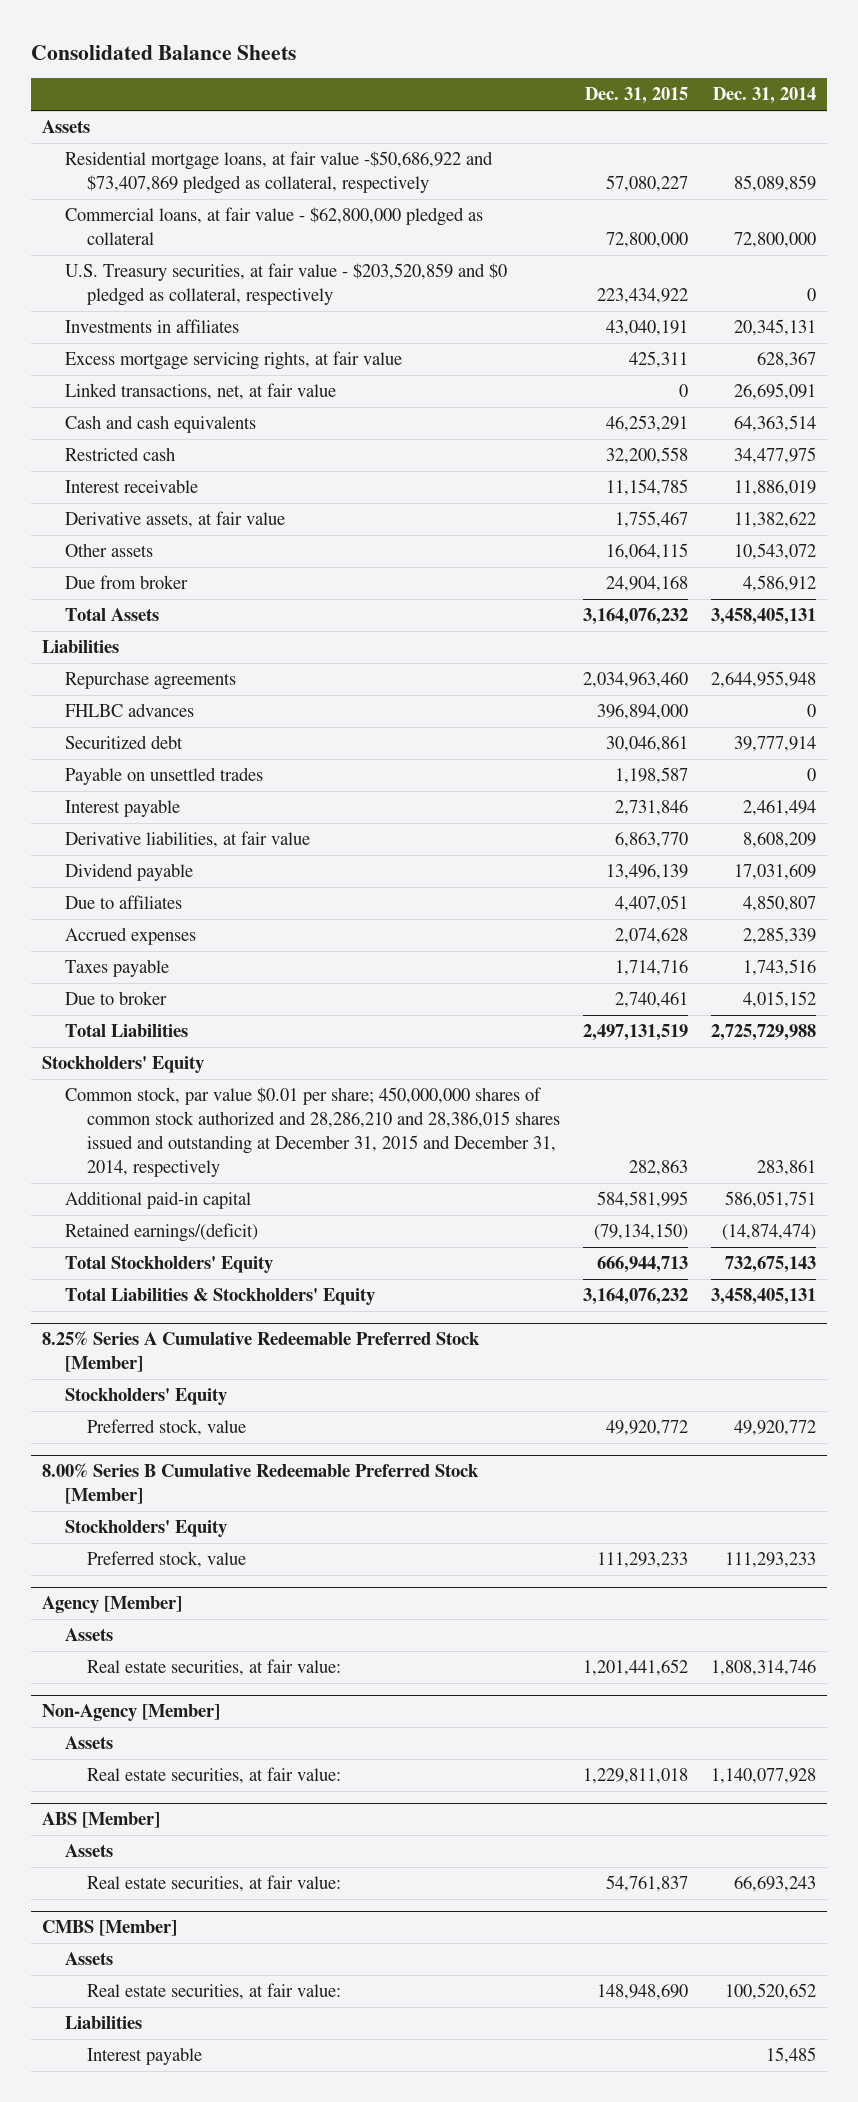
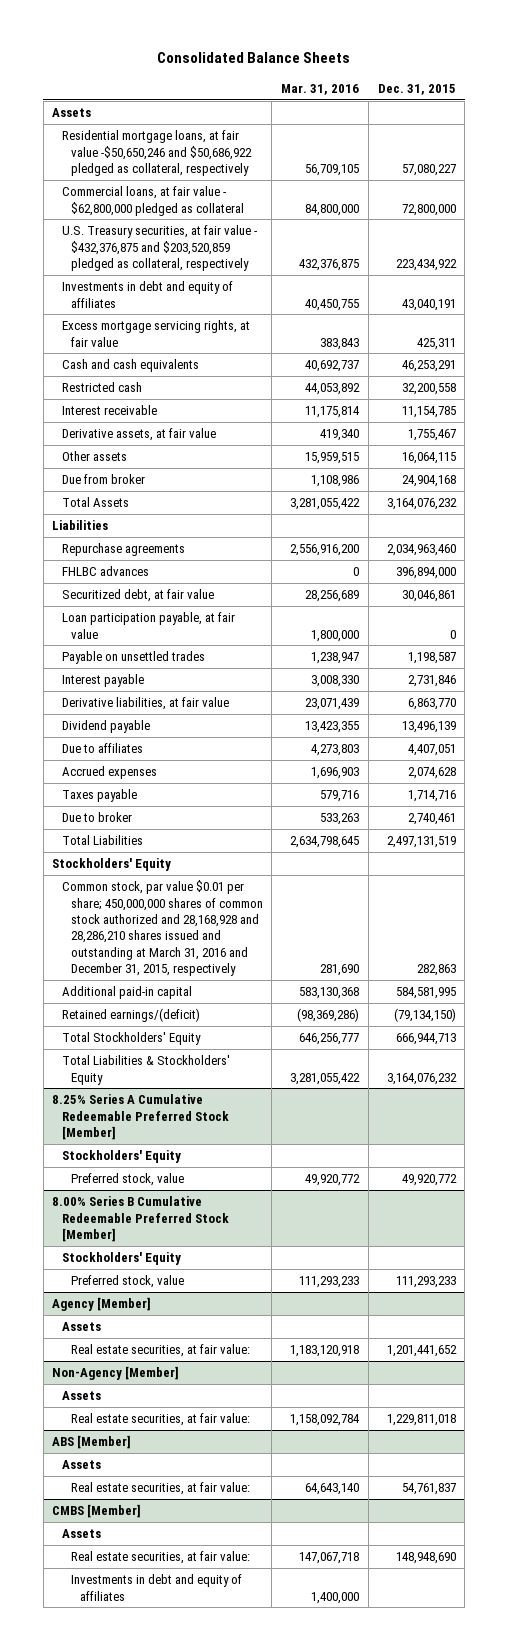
- | Dec. 31, 2015 | Dec. 31, 2014
+ | Mar. 31, 2016 | Dec. 31, 2015
- Residential mortgage loans, at fair value -$50,686,922 and $73,407,869 pledged as collateral, respectively | 57,080,227 | 85,089,859
+ Residential mortgage loans, at fair value -$50,650,246 and $50,686,922 pledged as collateral, respectively | 56,709,105 | 57,080,227
- U.S. Treasury securities, at fair value - $203,520,859 and $0 pledged as collateral, respectively | 223,434,922 | 0
- Investments in affiliates | 43,040,191 | 20,345,131
+ U.S. Treasury securities, at fair value - $432,376,875 and $203,520,859 pledged as collateral, respectively | 432,376,875 | 223,434,922
+ Investments in debt and equity of affiliates | 40,450,755 | 43,040,191
- Linked transactions, net, at fair value | 0 | 26,695,091
- Securitized debt | 30,046,861 | 39,777,914
+ Securitized debt, at fair value | 28,256,689 | 30,046,861
+ Loan participation payable, at fair value | 1,800,000 | 0
- Common stock, par value $0.01 per share; 450,000,000 shares of common stock authorized and 28,286,210 and 28,386,015 shares issued and outstanding at December 31, 2015 and December 31, 2014, respectively | 282,863 | 283,861
+ Common stock, par value $0.01 per share; 450,000,000 shares of common stock authorized and 28,168,928 and 28,286,210 shares issued and outstanding at March 31, 2016 and December 31, 2015, respectively | 281,690 | 282,863
@ CMBS [Member]
- Liabilities
- Interest payable | | 15,485
+ Investments in debt and equity of affiliates | 1,400,000 |

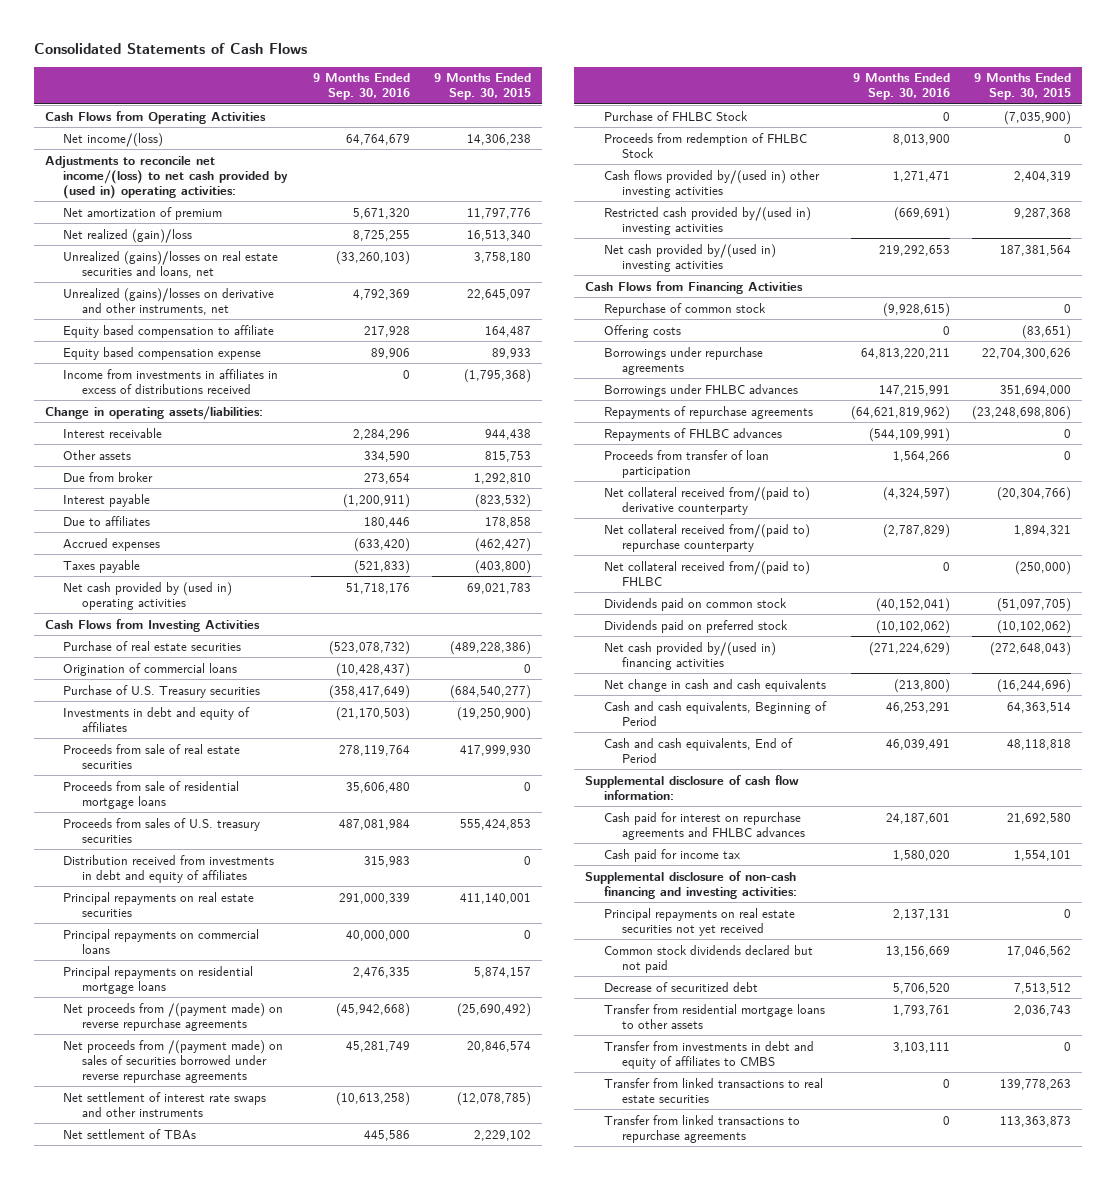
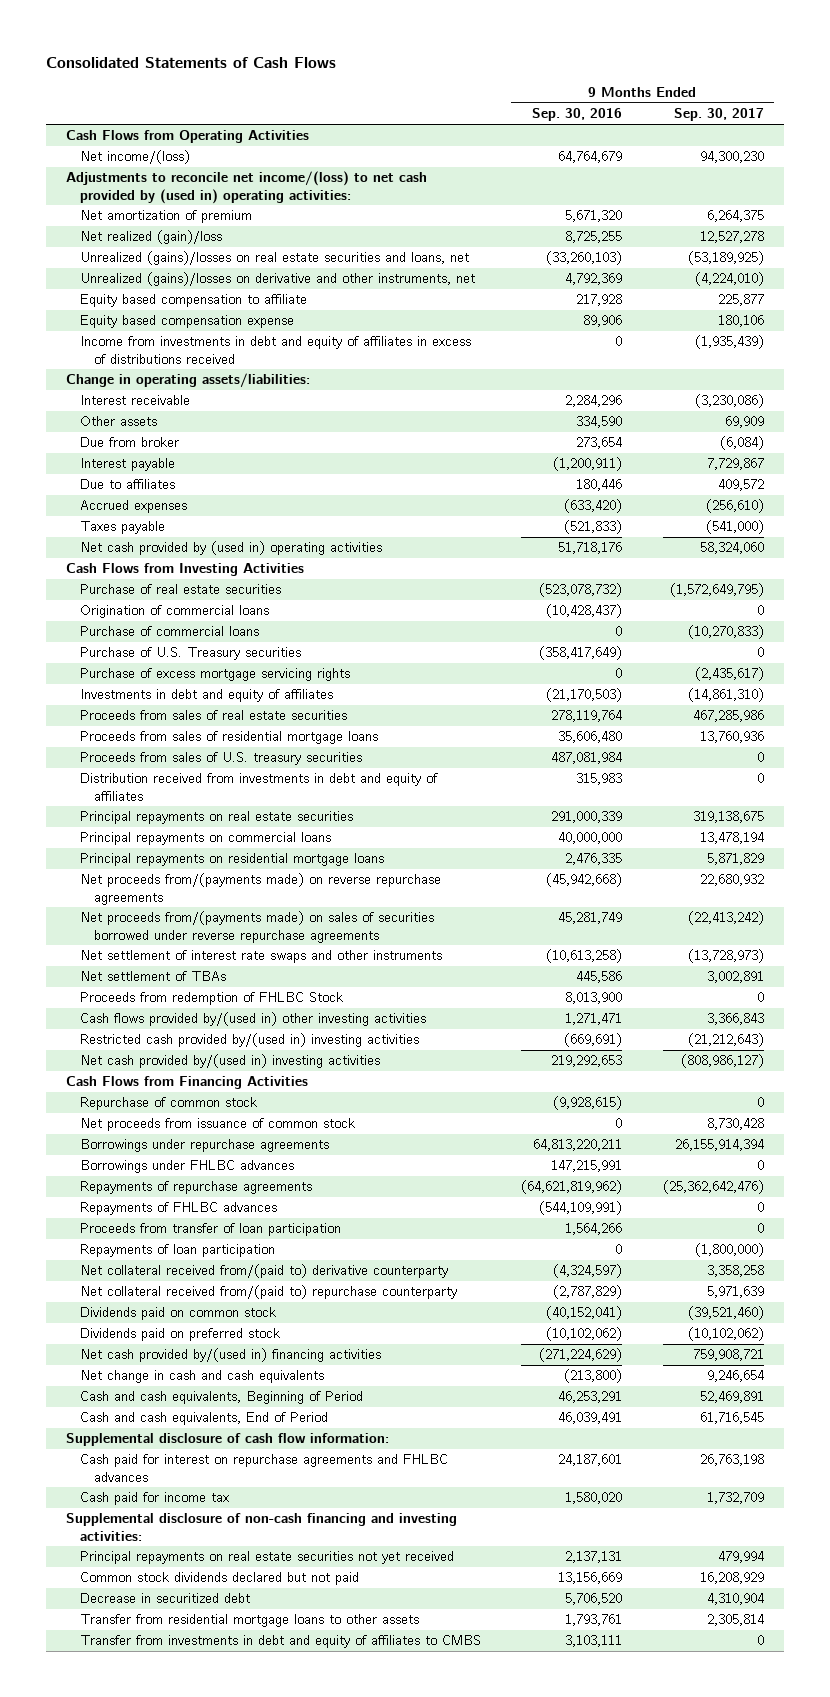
- | 9 Months Ended Sep. 30, 2016 | 9 Months Ended Sep. 30, 2015
+ | 9 Months Ended Sep. 30, 2016 | 9 Months Ended Sep. 30, 2017
- Income from investments in affiliates in excess of distributions received | 0 | (1,795,368)
+ Income from investments in debt and equity of affiliates in excess of distributions received | 0 | (1,935,439)
+ Purchase of commercial loans | 0 | (10,270,833)
+ Purchase of excess mortgage servicing rights | 0 | (2,435,617)
- Proceeds from sale of real estate securities | 278,119,764 | 417,999,930
- Proceeds from sale of residential mortgage loans | 35,606,480 | 0
+ Proceeds from sales of real estate securities | 278,119,764 | 467,285,986
+ Proceeds from sales of residential mortgage loans | 35,606,480 | 13,760,936
- Net proceeds from /(payment made) on reverse repurchase agreements | (45,942,668) | (25,690,492)
- Net proceeds from /(payment made) on sales of securities borrowed under reverse repurchase agreements | 45,281,749 | 20,846,574
+ Net proceeds from/(payments made) on reverse repurchase agreements | (45,942,668) | 22,680,932
+ Net proceeds from/(payments made) on sales of securities borrowed under reverse repurchase agreements | 45,281,749 | (22,413,242)
- Purchase of FHLBC Stock | 0 | (7,035,900)
- Offering costs | 0 | (83,651)
+ Net proceeds from issuance of common stock | 0 | 8,730,428
+ Repayments of loan participation | 0 | (1,800,000)
- Net collateral received from/(paid to) FHLBC | 0 | (250,000)
- Decrease of securitized debt | 5,706,520 | 7,513,512
+ Decrease in securitized debt | 5,706,520 | 4,310,904
- Transfer from linked transactions to real estate securities | 0 | 139,778,263
- Transfer from linked transactions to repurchase agreements | 0 | 113,363,873

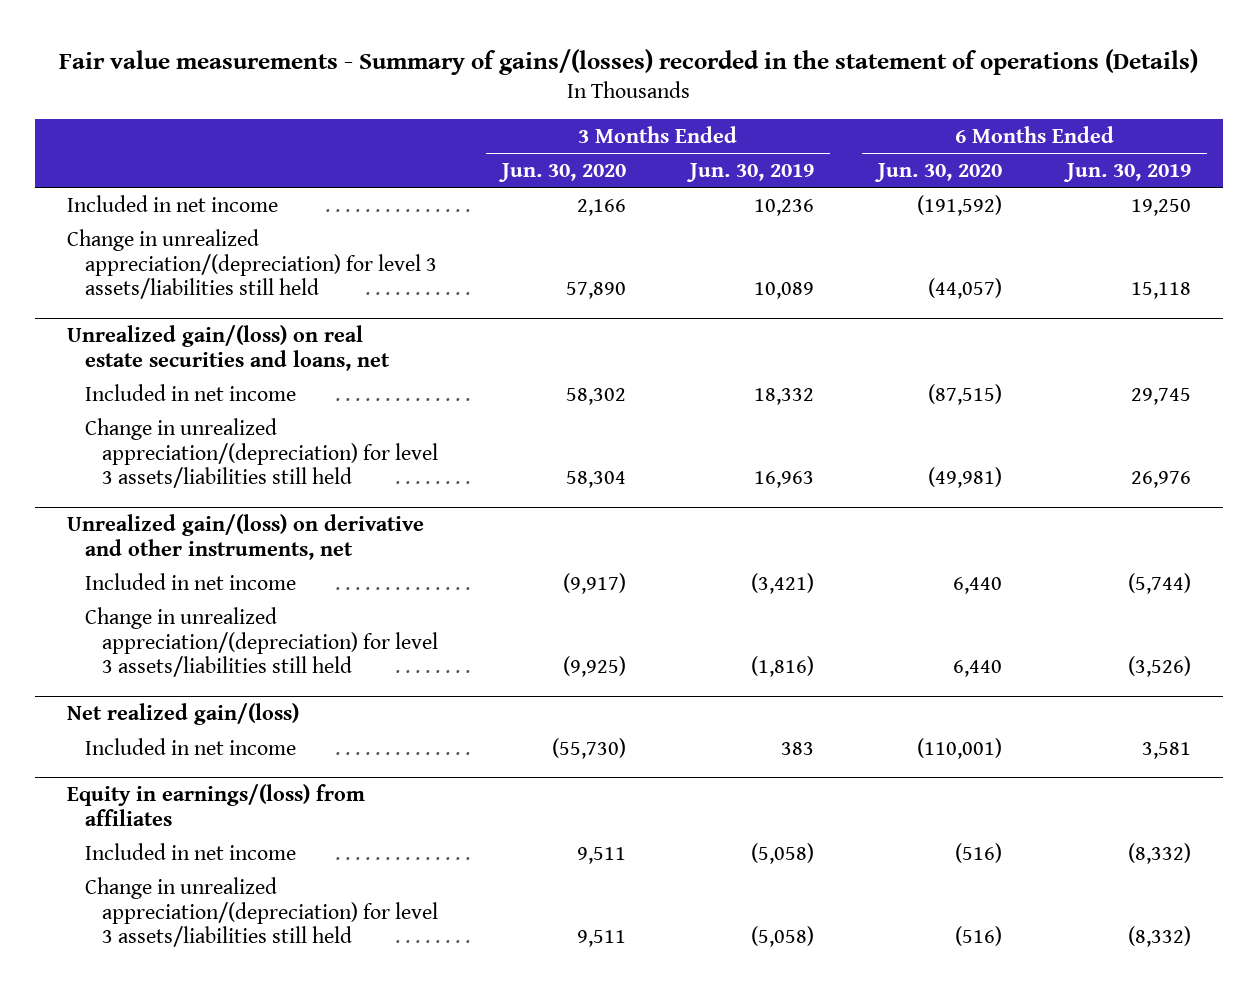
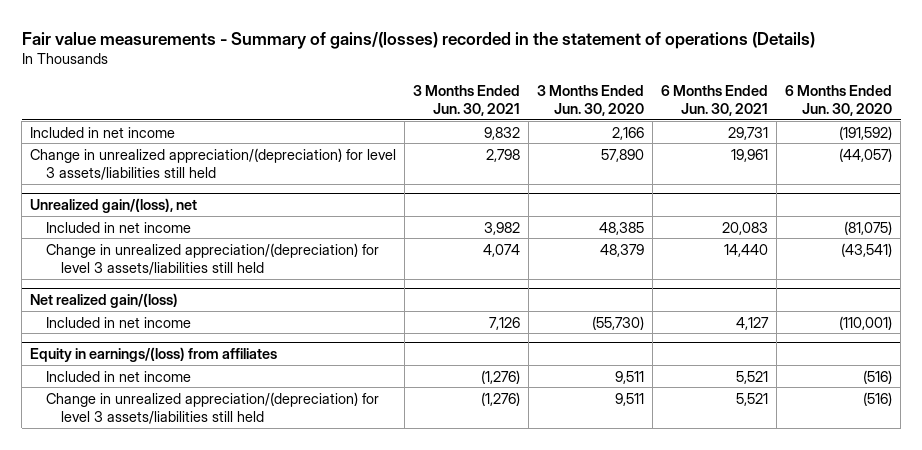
- | 3 Months Ended Jun. 30, 2020 | 3 Months Ended Jun. 30, 2019 | 6 Months Ended Jun. 30, 2020 | 6 Months Ended Jun. 30, 2019
+ | 3 Months Ended Jun. 30, 2021 | 3 Months Ended Jun. 30, 2020 | 6 Months Ended Jun. 30, 2021 | 6 Months Ended Jun. 30, 2020
- Unrealized gain/(loss) on real estate securities and loans, net
- Included in net income | 58,302 | 18,332 | (87,515) | 29,745
- Change in unrealized appreciation/(depreciation) for level 3 assets/liabilities still held | 58,304 | 16,963 | (49,981) | 26,976
- Unrealized gain/(loss) on derivative and other instruments, net
- Included in net income | (9,917) | (3,421) | 6,440 | (5,744)
- Change in unrealized appreciation/(depreciation) for level 3 assets/liabilities still held | (9,925) | (1,816) | 6,440 | (3,526)
+ Unrealized gain/(loss), net
+ Included in net income | 3,982 | 48,385 | 20,083 | (81,075)
+ Change in unrealized appreciation/(depreciation) for level 3 assets/liabilities still held | 4,074 | 48,379 | 14,440 | (43,541)

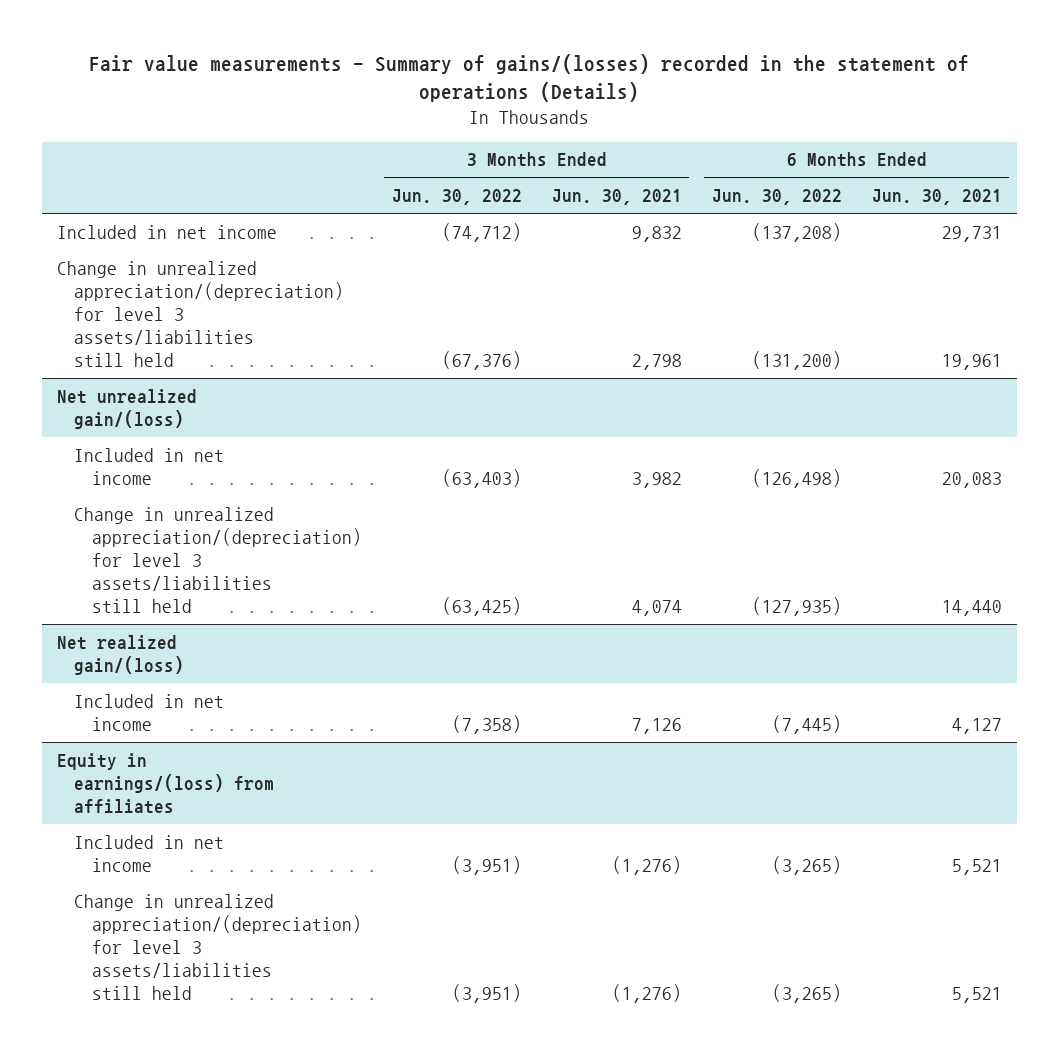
- | 3 Months Ended Jun. 30, 2021 | 3 Months Ended Jun. 30, 2020 | 6 Months Ended Jun. 30, 2021 | 6 Months Ended Jun. 30, 2020
+ | 3 Months Ended Jun. 30, 2022 | 3 Months Ended Jun. 30, 2021 | 6 Months Ended Jun. 30, 2022 | 6 Months Ended Jun. 30, 2021
- Unrealized gain/(loss), net
+ Net unrealized gain/(loss)

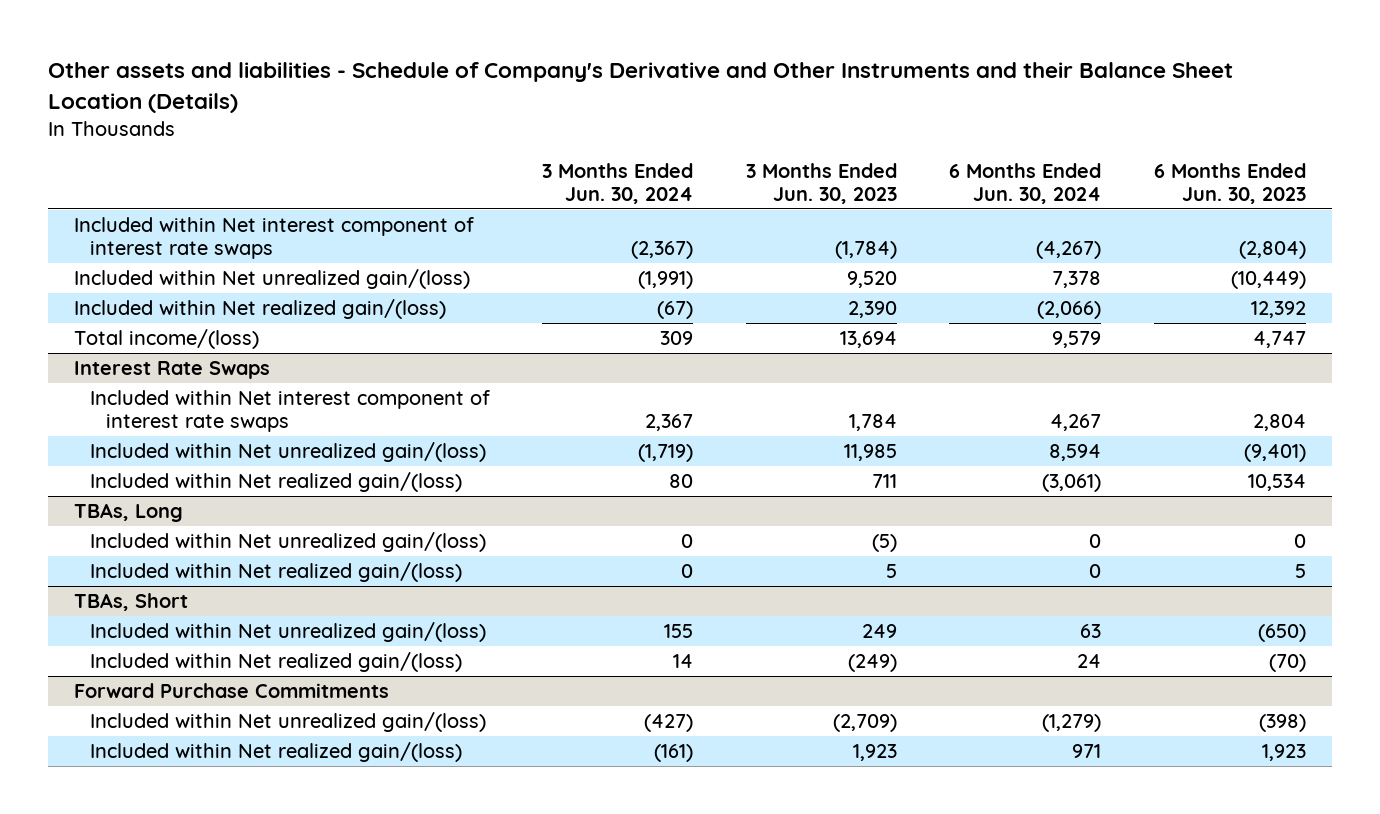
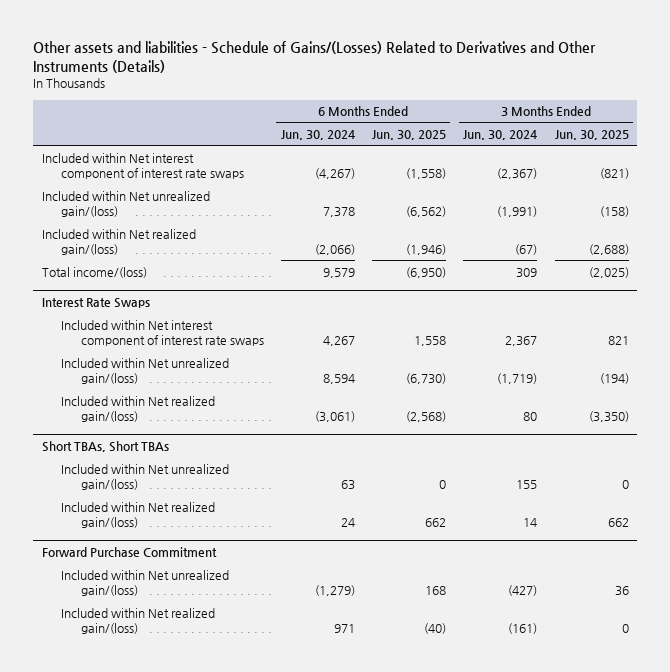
- Other assets and liabilities - Schedule of Company's Derivative and Other Instruments and their Balance Sheet Location (Details)
+ Other assets and liabilities - Schedule of Gains/(Losses) Related to Derivatives and Other Instruments (Details)
- | 3 Months Ended Jun. 30, 2024 | 3 Months Ended Jun. 30, 2023 | 6 Months Ended Jun. 30, 2024 | 6 Months Ended Jun. 30, 2023
+ | 6 Months Ended Jun. 30, 2024 | 6 Months Ended Jun. 30, 2025 | 3 Months Ended Jun. 30, 2024 | 3 Months Ended Jun. 30, 2025
- TBAs, Long
- Included within Net unrealized gain/(loss) | 0 | (5) | 0 | 0
- Included within Net realized gain/(loss) | 0 | 5 | 0 | 5
- TBAs, Short
+ Short TBAs, Short TBAs
- Forward Purchase Commitments
+ Forward Purchase Commitment

